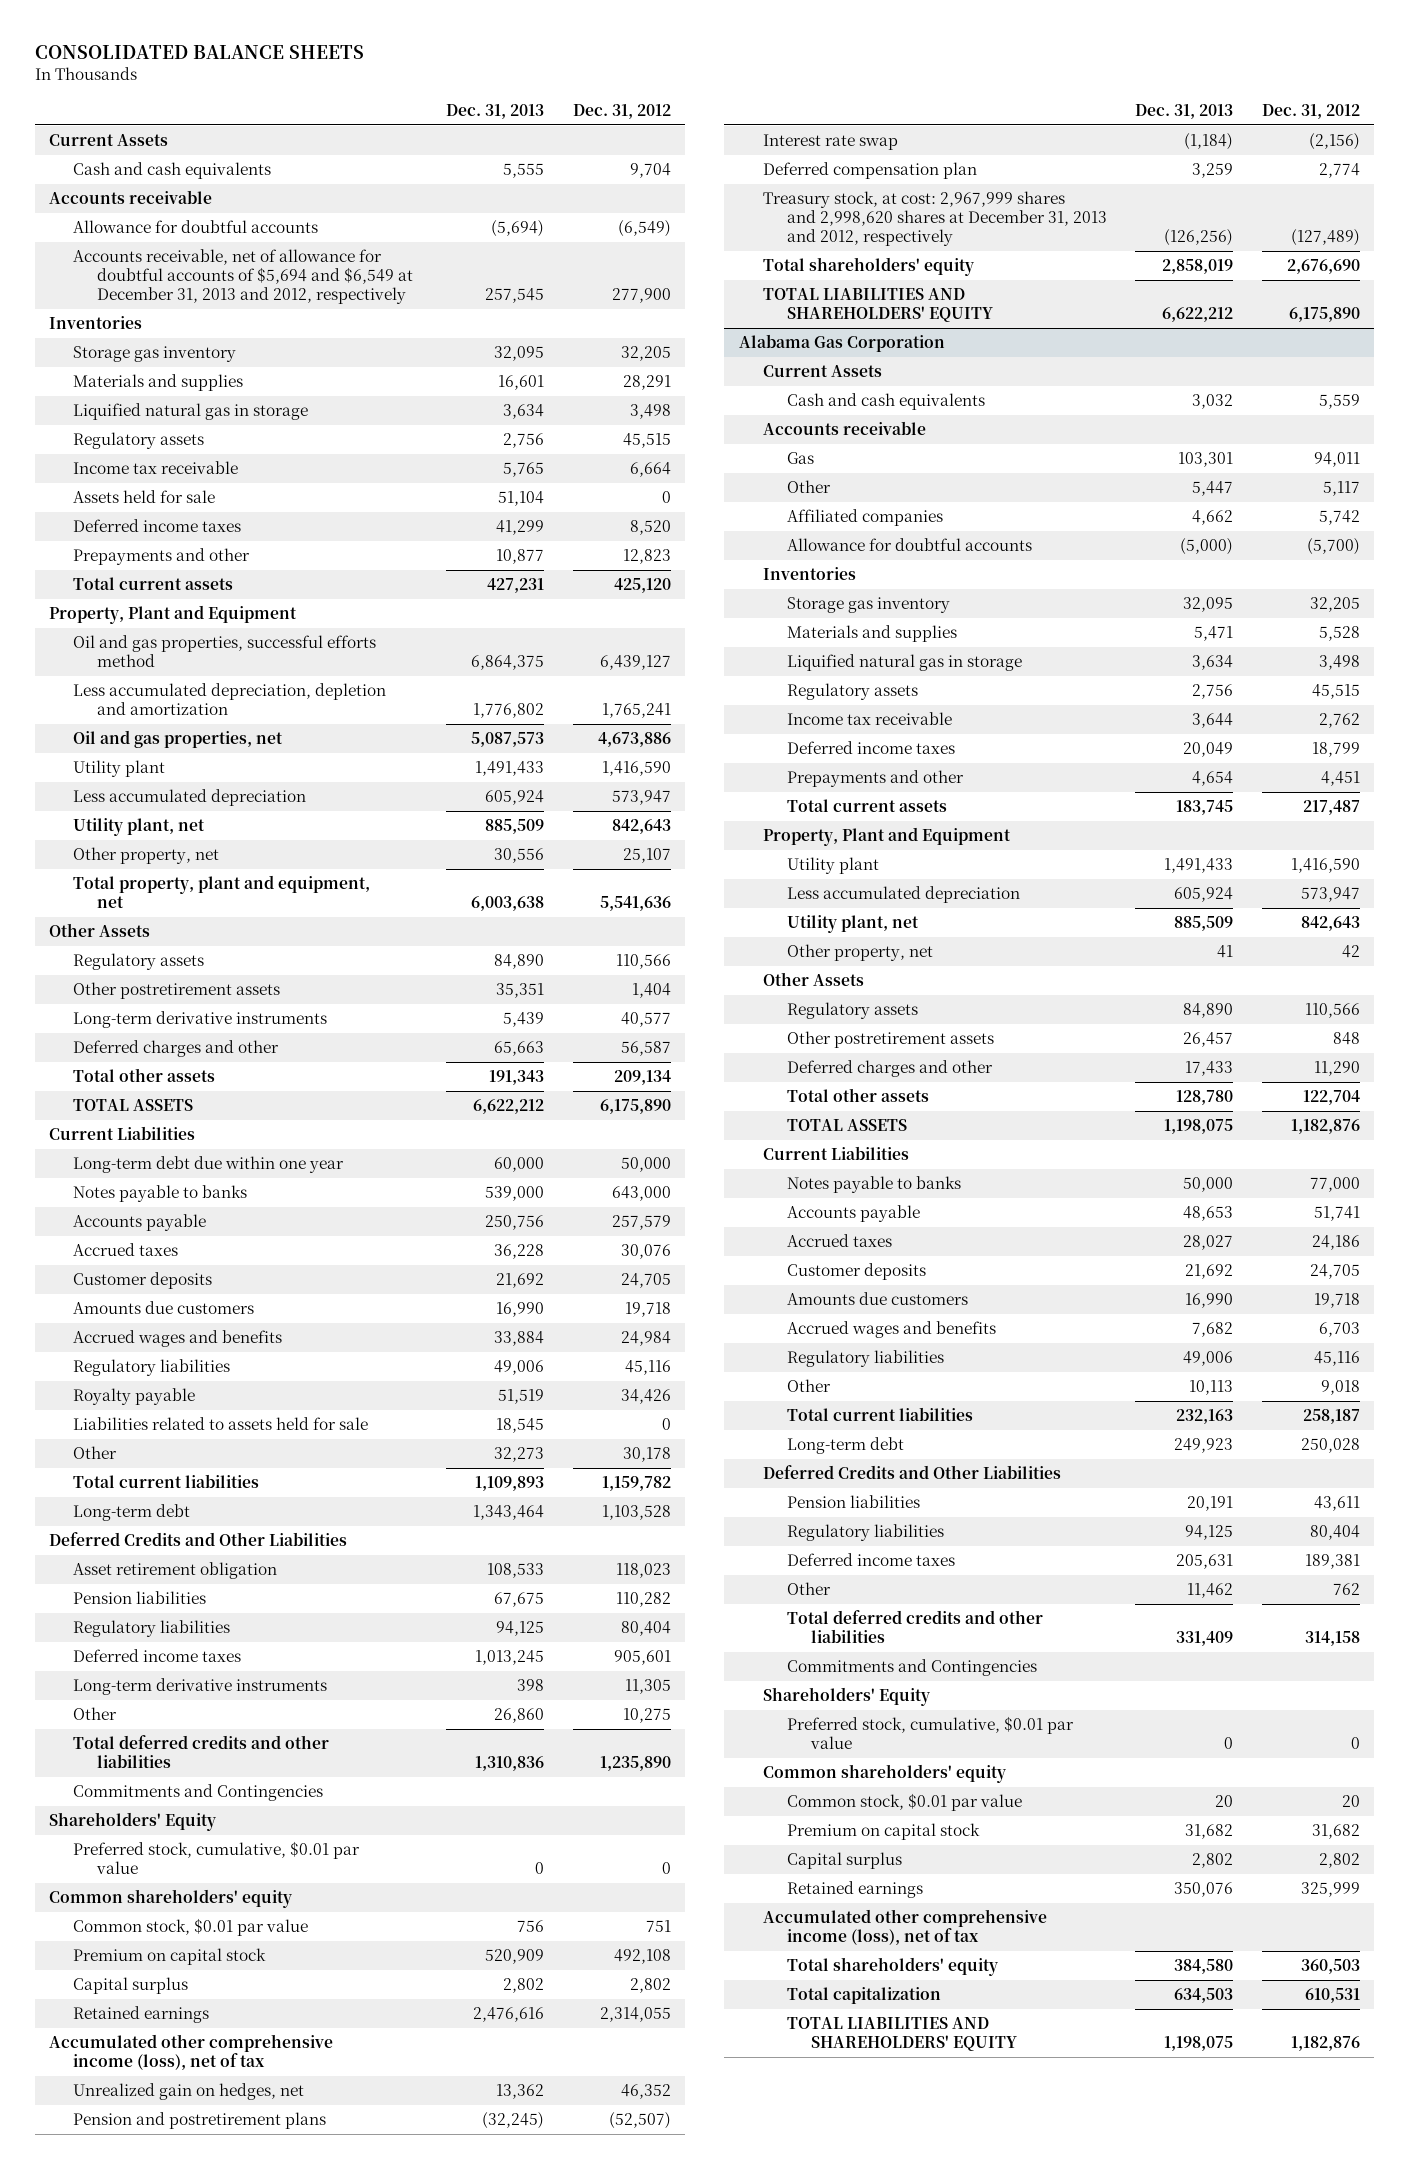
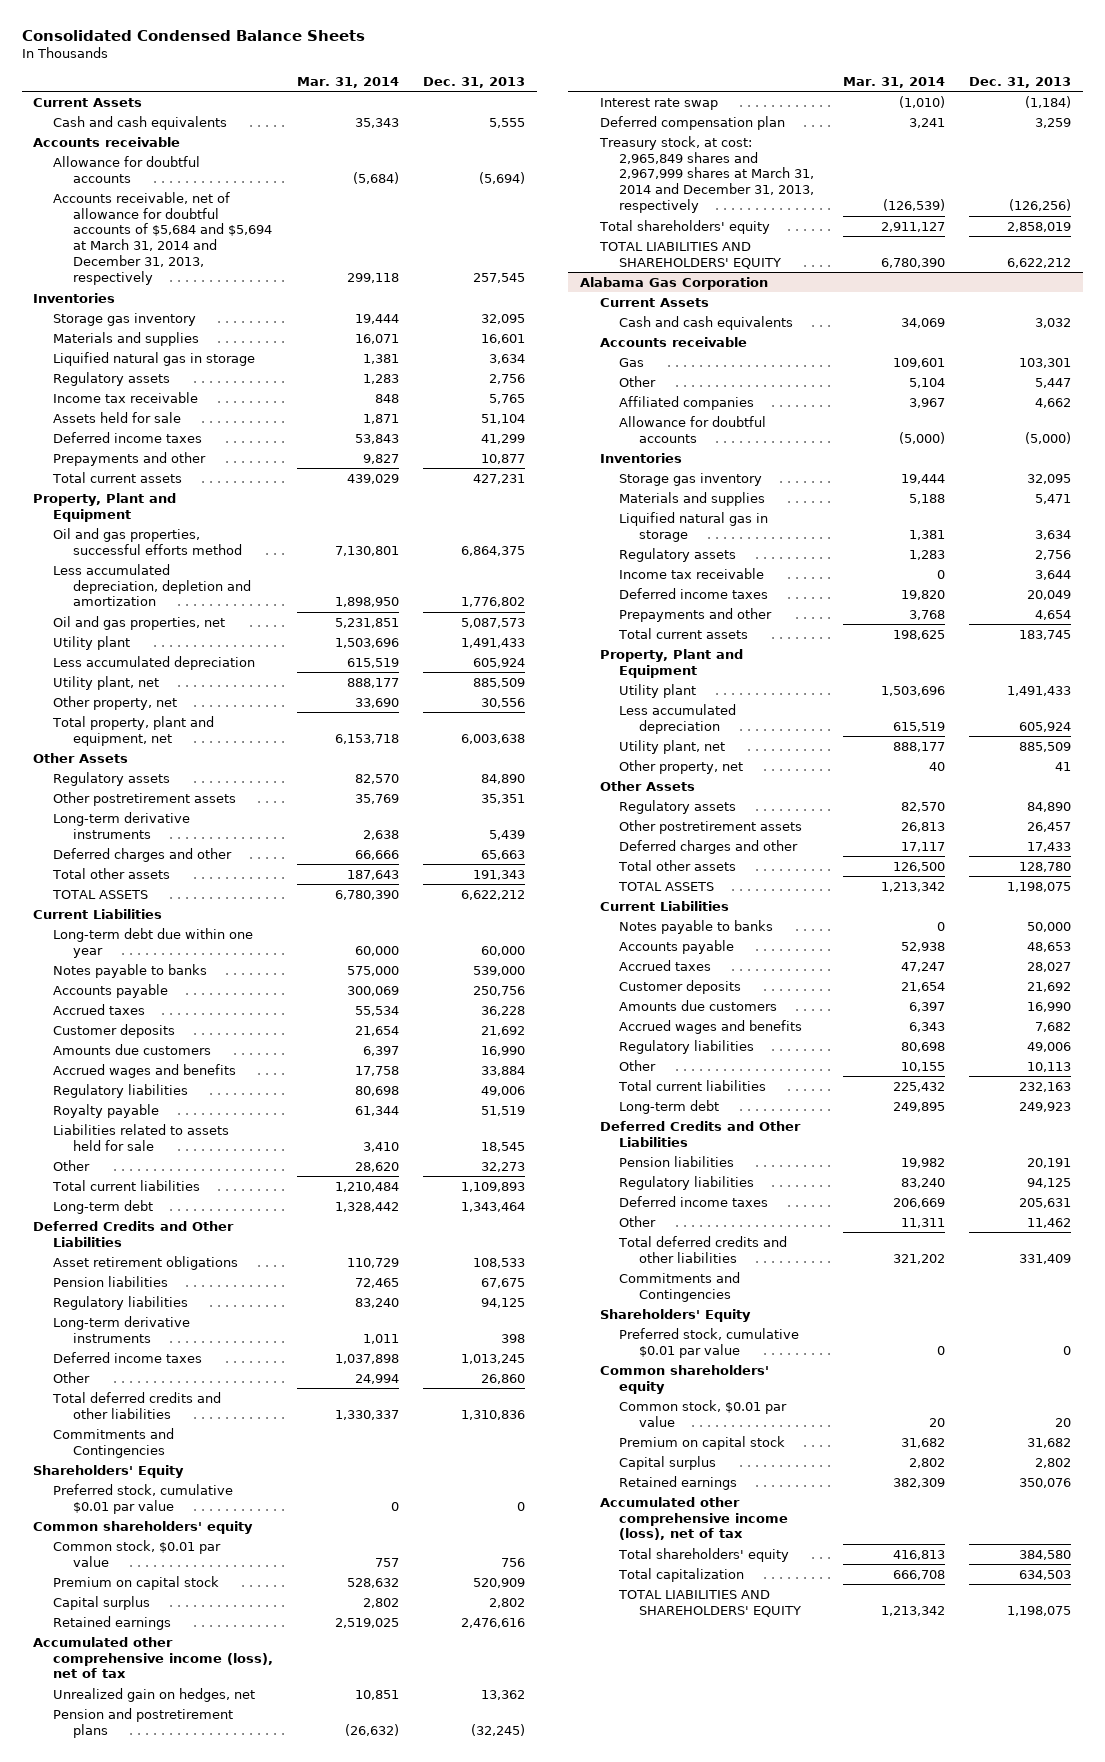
- CONSOLIDATED BALANCE SHEETS
+ Consolidated Condensed Balance Sheets
- | Dec. 31, 2013 | Dec. 31, 2012
+ | Mar. 31, 2014 | Dec. 31, 2013
- Accounts receivable, net of allowance for doubtful accounts of $5,694 and $6,549 at December 31, 2013 and 2012, respectively | 257,545 | 277,900
+ Accounts receivable, net of allowance for doubtful accounts of $5,684 and $5,694 at March 31, 2014 and December 31, 2013, respectively | 299,118 | 257,545
- Asset retirement obligation | 108,533 | 118,023
+ Asset retirement obligations | 110,729 | 108,533
moved down: Deferred income taxes | 1,037,898 | 1,013,245
- Preferred stock, cumulative, $0.01 par value | 0 | 0
+ Preferred stock, cumulative $0.01 par value | 0 | 0
- Treasury stock, at cost: 2,967,999 shares and 2,998,620 shares at December 31, 2013 and 2012, respectively | (126,256) | (127,489)
+ Treasury stock, at cost: 2,965,849 shares and 2,967,999 shares at March 31, 2014 and December 31, 2013, respectively | (126,539) | (126,256)
@ Alabama Gas Corporation
- Preferred stock, cumulative, $0.01 par value | 0 | 0
+ Preferred stock, cumulative $0.01 par value | 0 | 0

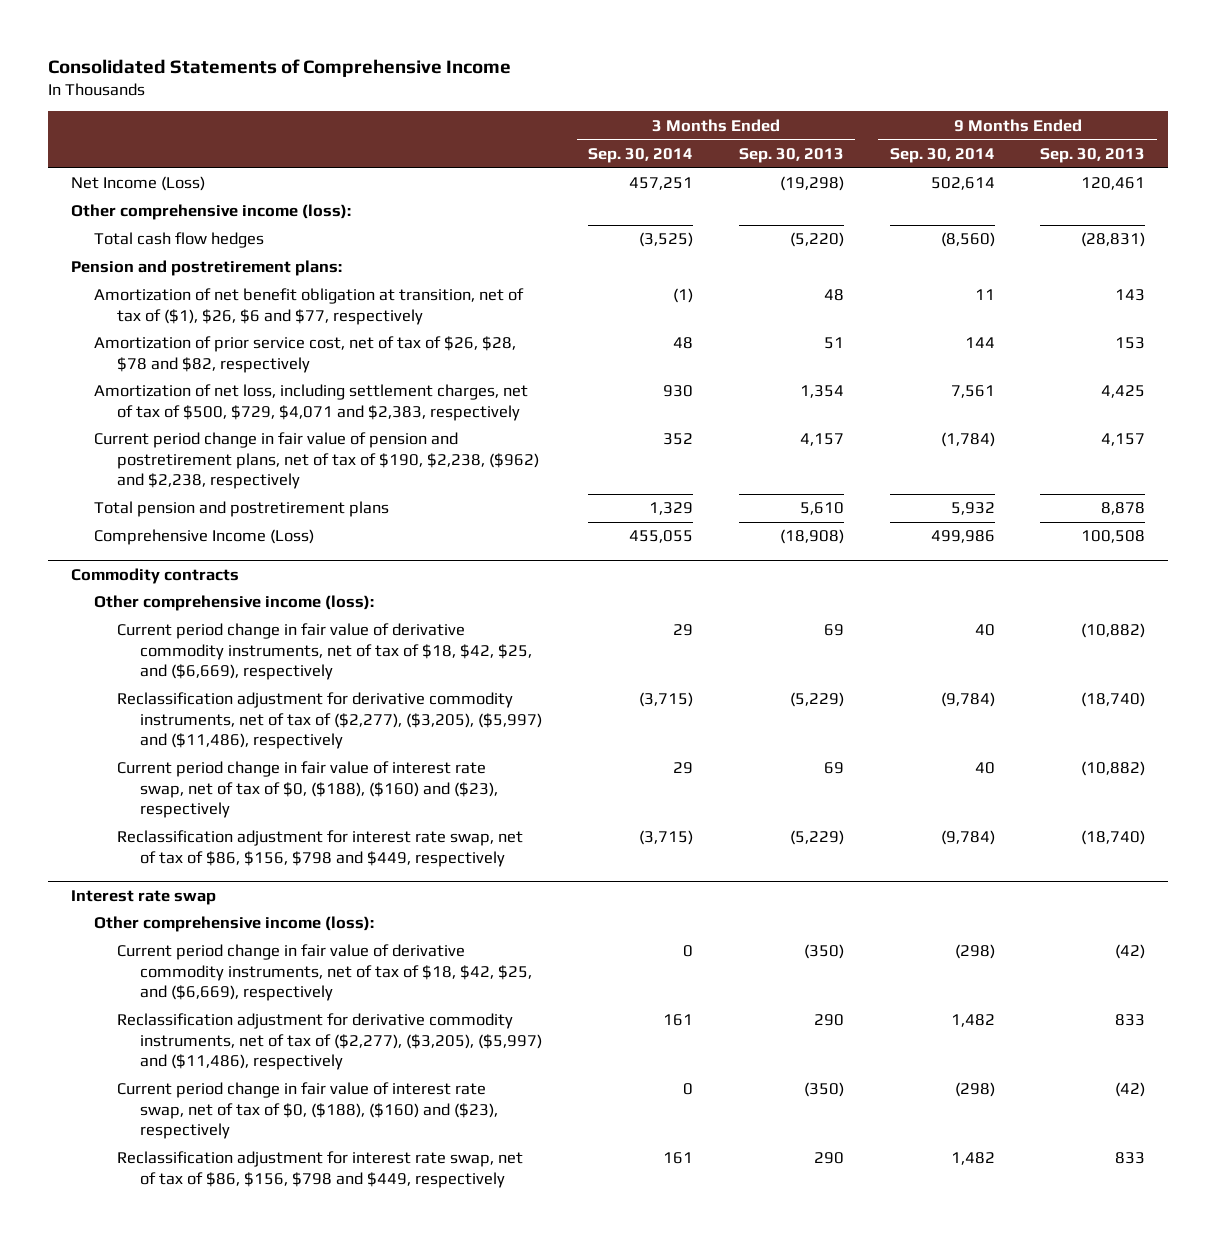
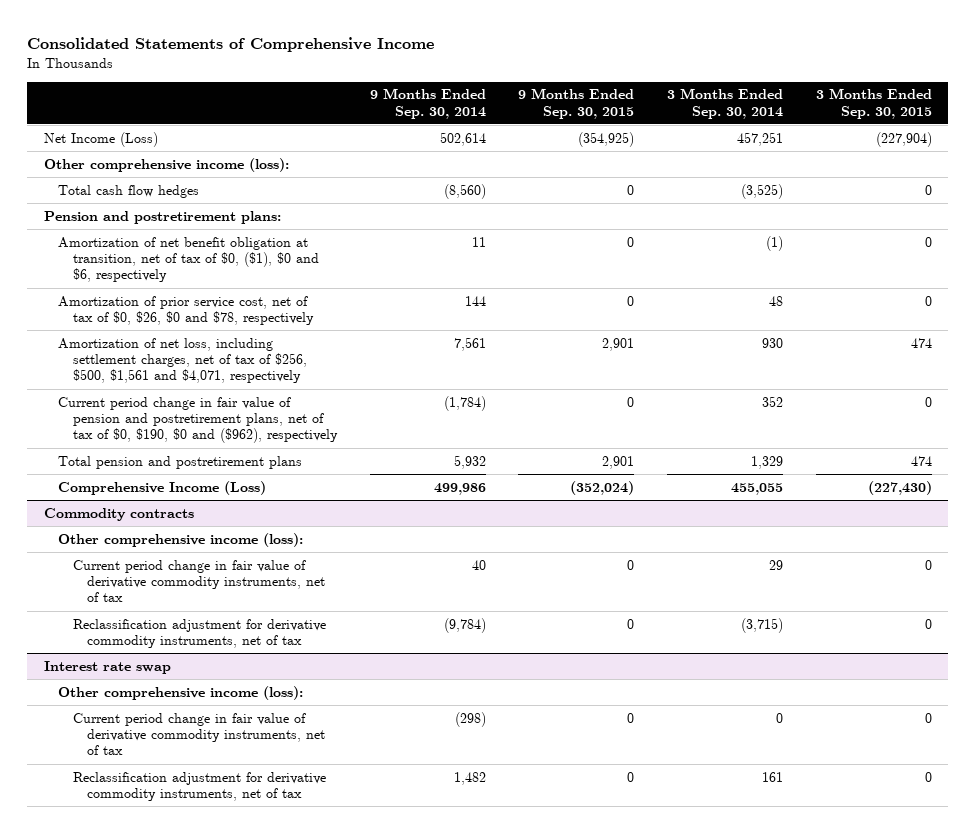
- | 3 Months Ended Sep. 30, 2014 | 3 Months Ended Sep. 30, 2013 | 9 Months Ended Sep. 30, 2014 | 9 Months Ended Sep. 30, 2013
+ | 9 Months Ended Sep. 30, 2014 | 9 Months Ended Sep. 30, 2015 | 3 Months Ended Sep. 30, 2014 | 3 Months Ended Sep. 30, 2015
- Amortization of net benefit obligation at transition, net of tax of ($1), $26, $6 and $77, respectively | (1) | 48 | 11 | 143
- Amortization of prior service cost, net of tax of $26, $28, $78 and $82, respectively | 48 | 51 | 144 | 153
- Amortization of net loss, including settlement charges, net of tax of $500, $729, $4,071 and $2,383, respectively | 930 | 1,354 | 7,561 | 4,425
- Current period change in fair value of pension and postretirement plans, net of tax of $190, $2,238, ($962) and $2,238, respectively | 352 | 4,157 | (1,784) | 4,157
+ Amortization of net benefit obligation at transition, net of tax of $0, ($1), $0 and $6, respectively | 11 | 0 | (1) | 0
+ Amortization of prior service cost, net of tax of $0, $26, $0 and $78, respectively | 144 | 0 | 48 | 0
+ Amortization of net loss, including settlement charges, net of tax of $256, $500, $1,561 and $4,071, respectively | 7,561 | 2,901 | 930 | 474
+ Current period change in fair value of pension and postretirement plans, net of tax of $0, $190, $0 and ($962), respectively | (1,784) | 0 | 352 | 0
@ Commodity contracts
- Current period change in fair value of derivative commodity instruments, net of tax of $18, $42, $25, and ($6,669), respectively | 29 | 69 | 40 | (10,882)
- Reclassification adjustment for derivative commodity instruments, net of tax of ($2,277), ($3,205), ($5,997) and ($11,486), respectively | (3,715) | (5,229) | (9,784) | (18,740)
- Current period change in fair value of interest rate swap, net of tax of $0, ($188), ($160) and ($23), respectively | 29 | 69 | 40 | (10,882)
- Reclassification adjustment for interest rate swap, net of tax of $86, $156, $798 and $449, respectively | (3,715) | (5,229) | (9,784) | (18,740)
+ Current period change in fair value of derivative commodity instruments, net of tax | 40 | 0 | 29 | 0
+ Reclassification adjustment for derivative commodity instruments, net of tax | (9,784) | 0 | (3,715) | 0
@ Interest rate swap
- Current period change in fair value of derivative commodity instruments, net of tax of $18, $42, $25, and ($6,669), respectively | 0 | (350) | (298) | (42)
- Reclassification adjustment for derivative commodity instruments, net of tax of ($2,277), ($3,205), ($5,997) and ($11,486), respectively | 161 | 290 | 1,482 | 833
- Current period change in fair value of interest rate swap, net of tax of $0, ($188), ($160) and ($23), respectively | 0 | (350) | (298) | (42)
- Reclassification adjustment for interest rate swap, net of tax of $86, $156, $798 and $449, respectively | 161 | 290 | 1,482 | 833
+ Current period change in fair value of derivative commodity instruments, net of tax | (298) | 0 | 0 | 0
+ Reclassification adjustment for derivative commodity instruments, net of tax | 1,482 | 0 | 161 | 0

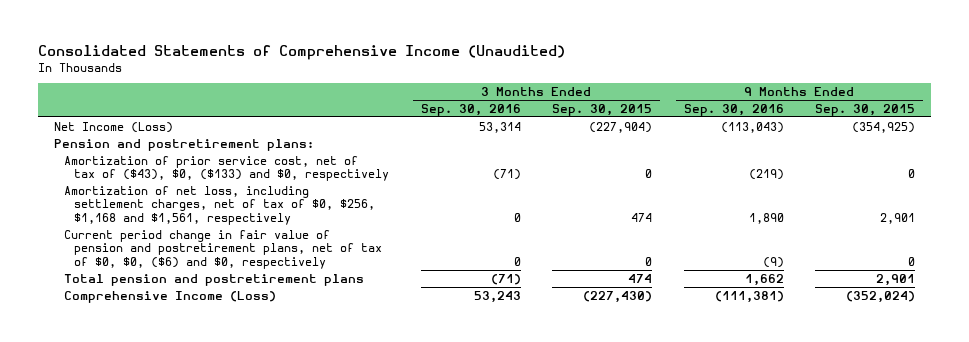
- Consolidated Statements of Comprehensive Income
+ Consolidated Statements of Comprehensive Income (Unaudited)
- | 9 Months Ended Sep. 30, 2014 | 9 Months Ended Sep. 30, 2015 | 3 Months Ended Sep. 30, 2014 | 3 Months Ended Sep. 30, 2015
+ | 3 Months Ended Sep. 30, 2016 | 3 Months Ended Sep. 30, 2015 | 9 Months Ended Sep. 30, 2016 | 9 Months Ended Sep. 30, 2015
- Other comprehensive income (loss):
- Total cash flow hedges | (8,560) | 0 | (3,525) | 0
- Amortization of net benefit obligation at transition, net of tax of $0, ($1), $0 and $6, respectively | 11 | 0 | (1) | 0
- Amortization of prior service cost, net of tax of $0, $26, $0 and $78, respectively | 144 | 0 | 48 | 0
- Amortization of net loss, including settlement charges, net of tax of $256, $500, $1,561 and $4,071, respectively | 7,561 | 2,901 | 930 | 474
- Current period change in fair value of pension and postretirement plans, net of tax of $0, $190, $0 and ($962), respectively | (1,784) | 0 | 352 | 0
+ Amortization of prior service cost, net of tax of ($43), $0, ($133) and $0, respectively | (71) | 0 | (219) | 0
+ Amortization of net loss, including settlement charges, net of tax of $0, $256, $1,168 and $1,561, respectively | 0 | 474 | 1,890 | 2,901
+ Current period change in fair value of pension and postretirement plans, net of tax of $0, $0, ($6) and $0, respectively | 0 | 0 | (9) | 0
- Commodity contracts
- Other comprehensive income (loss):
- Current period change in fair value of derivative commodity instruments, net of tax | 40 | 0 | 29 | 0
- Reclassification adjustment for derivative commodity instruments, net of tax | (9,784) | 0 | (3,715) | 0
- Interest rate swap
- Other comprehensive income (loss):
- Current period change in fair value of derivative commodity instruments, net of tax | (298) | 0 | 0 | 0
- Reclassification adjustment for derivative commodity instruments, net of tax | 1,482 | 0 | 161 | 0

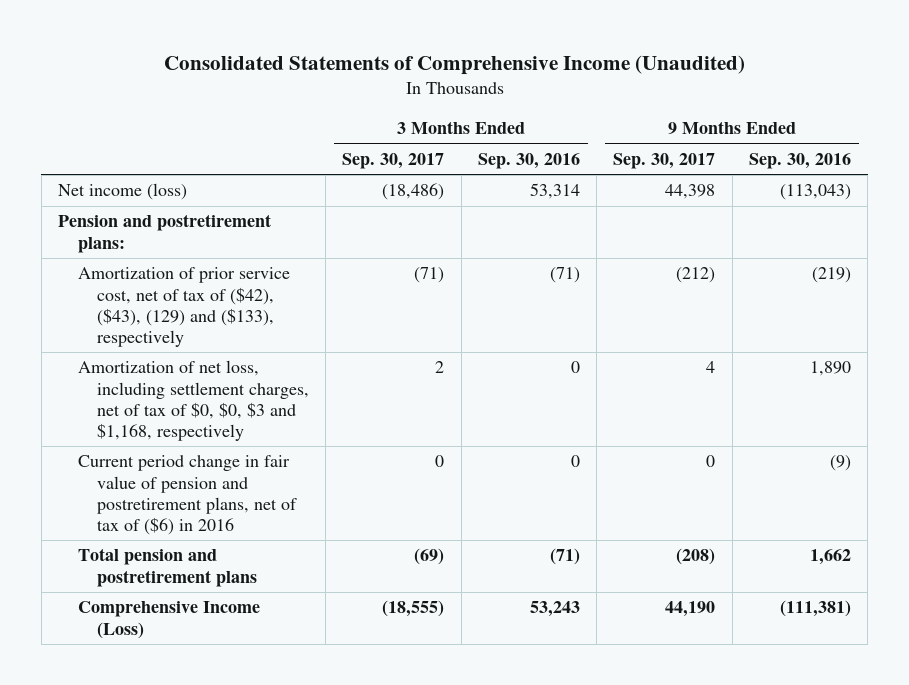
- | 3 Months Ended Sep. 30, 2016 | 3 Months Ended Sep. 30, 2015 | 9 Months Ended Sep. 30, 2016 | 9 Months Ended Sep. 30, 2015
+ | 3 Months Ended Sep. 30, 2017 | 3 Months Ended Sep. 30, 2016 | 9 Months Ended Sep. 30, 2017 | 9 Months Ended Sep. 30, 2016
- Net Income (Loss) | 53,314 | (227,904) | (113,043) | (354,925)
+ Net income (loss) | (18,486) | 53,314 | 44,398 | (113,043)
- Amortization of prior service cost, net of tax of ($43), $0, ($133) and $0, respectively | (71) | 0 | (219) | 0
- Amortization of net loss, including settlement charges, net of tax of $0, $256, $1,168 and $1,561, respectively | 0 | 474 | 1,890 | 2,901
- Current period change in fair value of pension and postretirement plans, net of tax of $0, $0, ($6) and $0, respectively | 0 | 0 | (9) | 0
+ Amortization of prior service cost, net of tax of ($42), ($43), (129) and ($133), respectively | (71) | (71) | (212) | (219)
+ Amortization of net loss, including settlement charges, net of tax of $0, $0, $3 and $1,168, respectively | 2 | 0 | 4 | 1,890
+ Current period change in fair value of pension and postretirement plans, net of tax of ($6) in 2016 | 0 | 0 | 0 | (9)

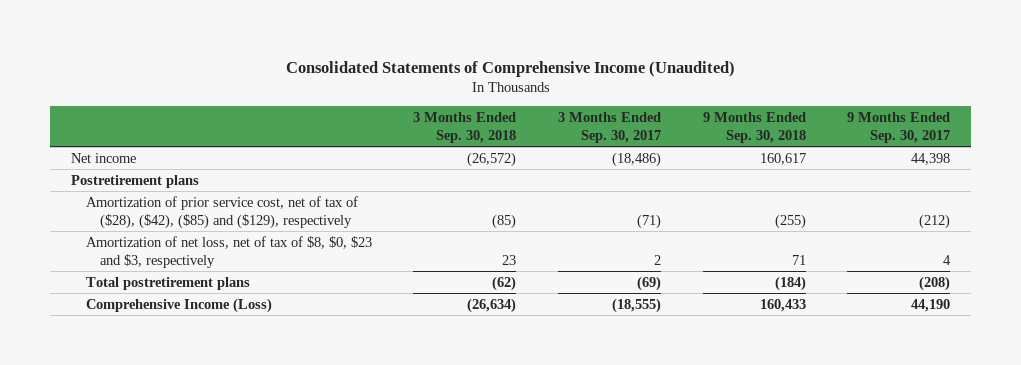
- | 3 Months Ended Sep. 30, 2017 | 3 Months Ended Sep. 30, 2016 | 9 Months Ended Sep. 30, 2017 | 9 Months Ended Sep. 30, 2016
+ | 3 Months Ended Sep. 30, 2018 | 3 Months Ended Sep. 30, 2017 | 9 Months Ended Sep. 30, 2018 | 9 Months Ended Sep. 30, 2017
- Net income (loss) | (18,486) | 53,314 | 44,398 | (113,043)
- Pension and postretirement plans:
- Amortization of prior service cost, net of tax of ($42), ($43), (129) and ($133), respectively | (71) | (71) | (212) | (219)
- Amortization of net loss, including settlement charges, net of tax of $0, $0, $3 and $1,168, respectively | 2 | 0 | 4 | 1,890
- Current period change in fair value of pension and postretirement plans, net of tax of ($6) in 2016 | 0 | 0 | 0 | (9)
- Total pension and postretirement plans | (69) | (71) | (208) | 1,662
+ Net income | (26,572) | (18,486) | 160,617 | 44,398
+ Postretirement plans
+ Amortization of prior service cost, net of tax of ($28), ($42), ($85) and ($129), respectively | (85) | (71) | (255) | (212)
+ Amortization of net loss, net of tax of $8, $0, $23 and $3, respectively | 23 | 2 | 71 | 4
+ Total postretirement plans | (62) | (69) | (184) | (208)

